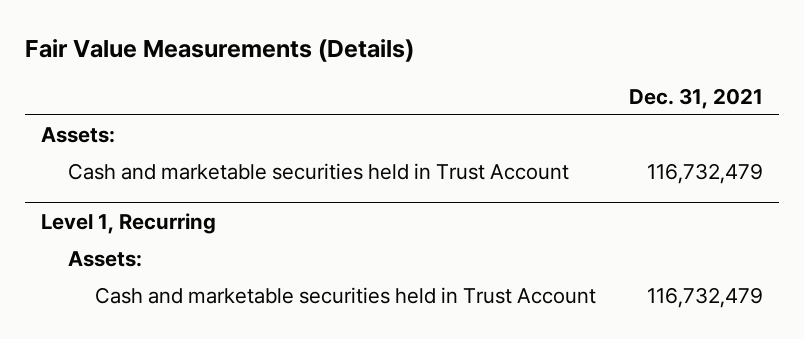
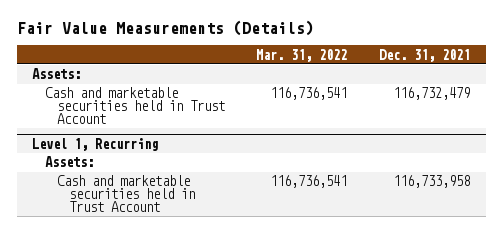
- | Dec. 31, 2021
+ | Mar. 31, 2022 | Dec. 31, 2021
@ Level 1, Recurring
- Cash and marketable securities held in Trust Account | 116,732,479
+ Cash and marketable securities held in Trust Account | 116,736,541 | 116,733,958

